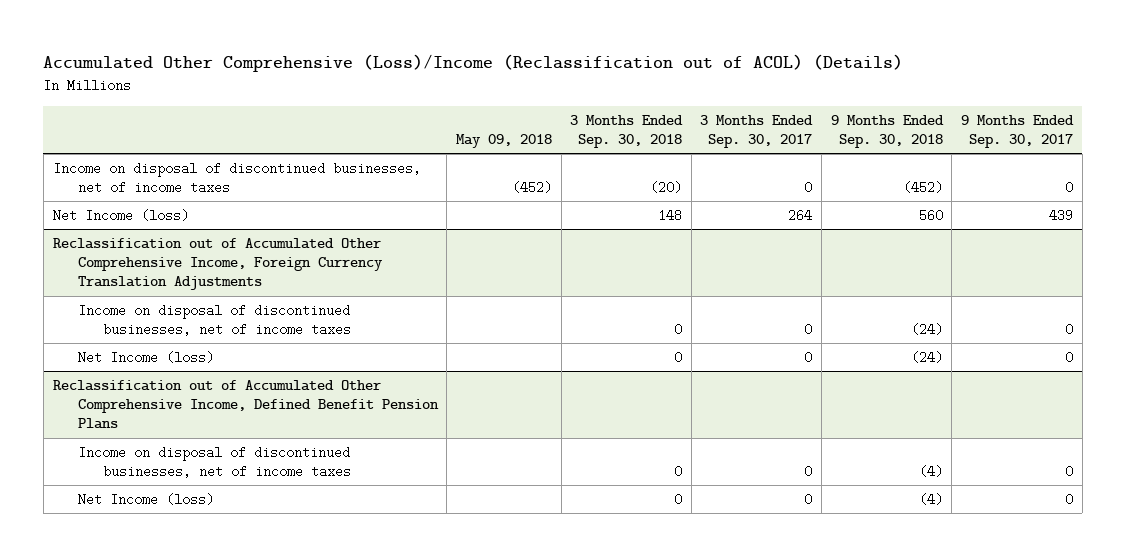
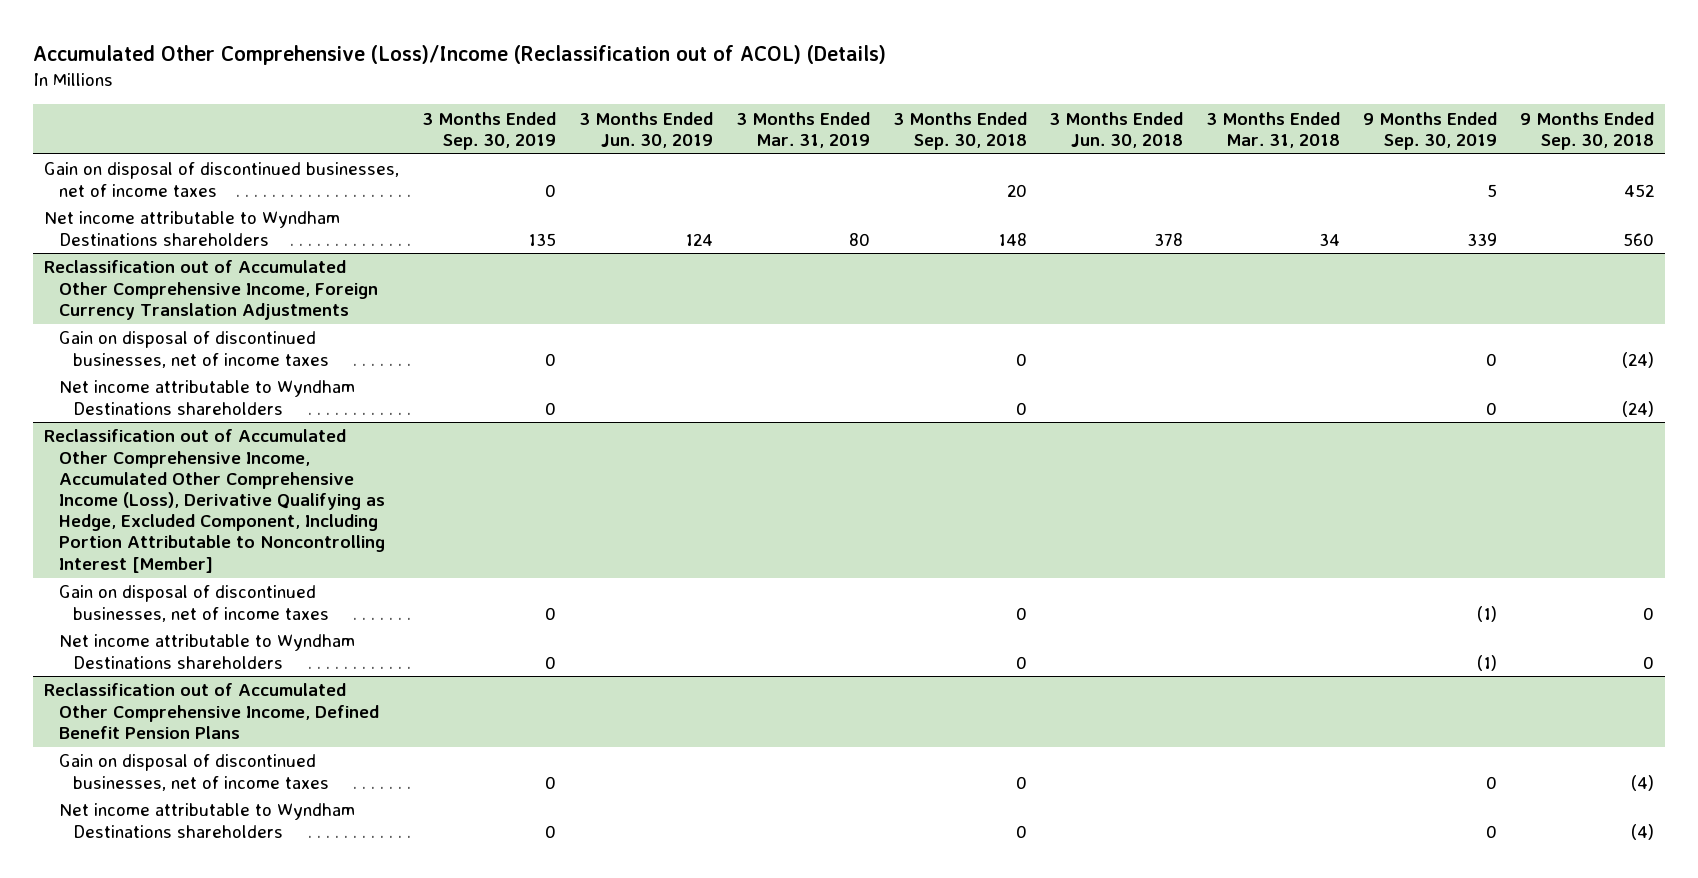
- | May 09, 2018 | 3 Months Ended Sep. 30, 2018 | 3 Months Ended Sep. 30, 2017 | 9 Months Ended Sep. 30, 2018 | 9 Months Ended Sep. 30, 2017
+ | 3 Months Ended Sep. 30, 2019 | 3 Months Ended Jun. 30, 2019 | 3 Months Ended Mar. 31, 2019 | 3 Months Ended Sep. 30, 2018 | 3 Months Ended Jun. 30, 2018 | 3 Months Ended Mar. 31, 2018 | 9 Months Ended Sep. 30, 2019 | 9 Months Ended Sep. 30, 2018
- Income on disposal of discontinued businesses, net of income taxes | (452) | (20) | 0 | (452) | 0
- Net Income (loss) | | 148 | 264 | 560 | 439
+ Gain on disposal of discontinued businesses, net of income taxes | 0 | | | 20 | | | 5 | 452
+ Net income attributable to Wyndham Destinations shareholders | 135 | 124 | 80 | 148 | 378 | 34 | 339 | 560
@ Reclassification out of Accumulated Other Comprehensive Income, Foreign Currency Translation Adjustments
- Income on disposal of discontinued businesses, net of income taxes | | 0 | 0 | (24) | 0
- Net Income (loss) | | 0 | 0 | (24) | 0
+ Gain on disposal of discontinued businesses, net of income taxes | 0 | | | 0 | | | 0 | (24)
+ Net income attributable to Wyndham Destinations shareholders | 0 | | | 0 | | | 0 | (24)
+ Reclassification out of Accumulated Other Comprehensive Income, Accumulated Other Comprehensive Income (Loss), Derivative Qualifying as Hedge, Excluded Component, Including Portion Attributable to Noncontrolling Interest [Member]
+ Gain on disposal of discontinued businesses, net of income taxes | 0 | | | 0 | | | (1) | 0
+ Net income attributable to Wyndham Destinations shareholders | 0 | | | 0 | | | (1) | 0
@ Reclassification out of Accumulated Other Comprehensive Income, Defined Benefit Pension Plans
- Income on disposal of discontinued businesses, net of income taxes | | 0 | 0 | (4) | 0
- Net Income (loss) | | 0 | 0 | (4) | 0
+ Gain on disposal of discontinued businesses, net of income taxes | 0 | | | 0 | | | 0 | (4)
+ Net income attributable to Wyndham Destinations shareholders | 0 | | | 0 | | | 0 | (4)

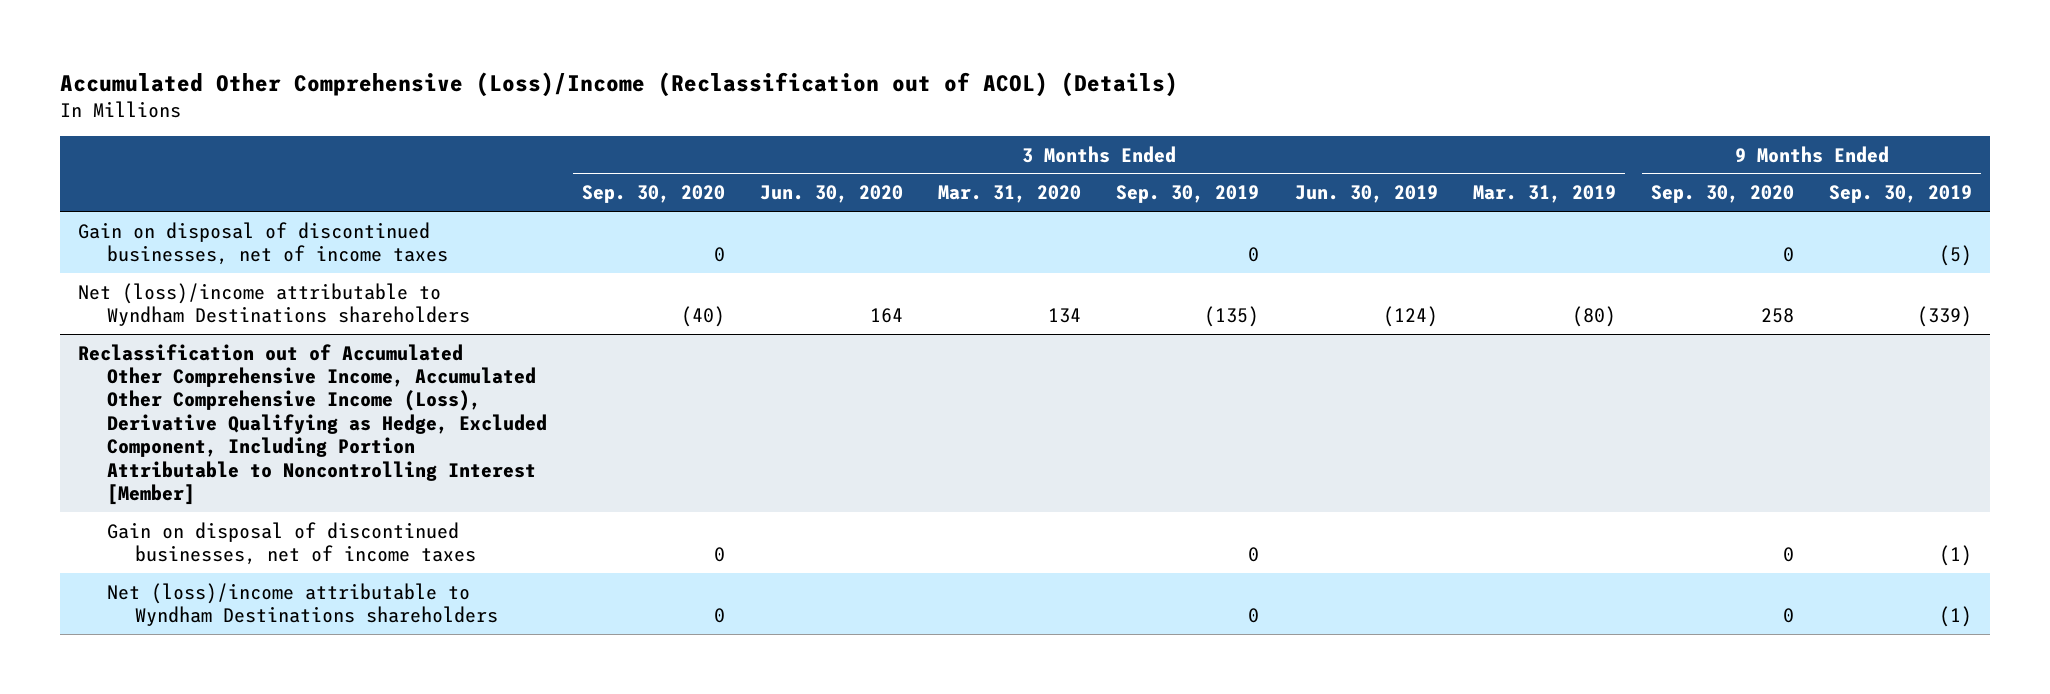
- | 3 Months Ended Sep. 30, 2019 | 3 Months Ended Jun. 30, 2019 | 3 Months Ended Mar. 31, 2019 | 3 Months Ended Sep. 30, 2018 | 3 Months Ended Jun. 30, 2018 | 3 Months Ended Mar. 31, 2018 | 9 Months Ended Sep. 30, 2019 | 9 Months Ended Sep. 30, 2018
+ | 3 Months Ended Sep. 30, 2020 | 3 Months Ended Jun. 30, 2020 | 3 Months Ended Mar. 31, 2020 | 3 Months Ended Sep. 30, 2019 | 3 Months Ended Jun. 30, 2019 | 3 Months Ended Mar. 31, 2019 | 9 Months Ended Sep. 30, 2020 | 9 Months Ended Sep. 30, 2019
- Gain on disposal of discontinued businesses, net of income taxes | 0 | | | 20 | | | 5 | 452
- Net income attributable to Wyndham Destinations shareholders | 135 | 124 | 80 | 148 | 378 | 34 | 339 | 560
- Reclassification out of Accumulated Other Comprehensive Income, Foreign Currency Translation Adjustments
- Gain on disposal of discontinued businesses, net of income taxes | 0 | | | 0 | | | 0 | (24)
- Net income attributable to Wyndham Destinations shareholders | 0 | | | 0 | | | 0 | (24)
+ Gain on disposal of discontinued businesses, net of income taxes | 0 | | | 0 | | | 0 | (5)
+ Net (loss)/income attributable to Wyndham Destinations shareholders | (40) | 164 | 134 | (135) | (124) | (80) | 258 | (339)
@ Reclassification out of Accumulated Other Comprehensive Income, Accumulated Other Comprehensive Income (Loss), Derivative Qualifying as Hedge, Excluded Component, Including Portion Attributable to Noncontrolling Interest [Member]
- Net income attributable to Wyndham Destinations shareholders | 0 | | | 0 | | | (1) | 0
- Reclassification out of Accumulated Other Comprehensive Income, Defined Benefit Pension Plans
- Gain on disposal of discontinued businesses, net of income taxes | 0 | | | 0 | | | 0 | (4)
- Net income attributable to Wyndham Destinations shareholders | 0 | | | 0 | | | 0 | (4)
@ Reclassification out of Accumulated Other Comprehensive Income, Accumulated Other Comprehensive Income (Loss), Derivative Qualifying as Hedge, Excluded Component, Including Portion Attributable to Noncontrolling Interest [Member]
+ Net (loss)/income attributable to Wyndham Destinations shareholders | 0 | | | 0 | | | 0 | (1)

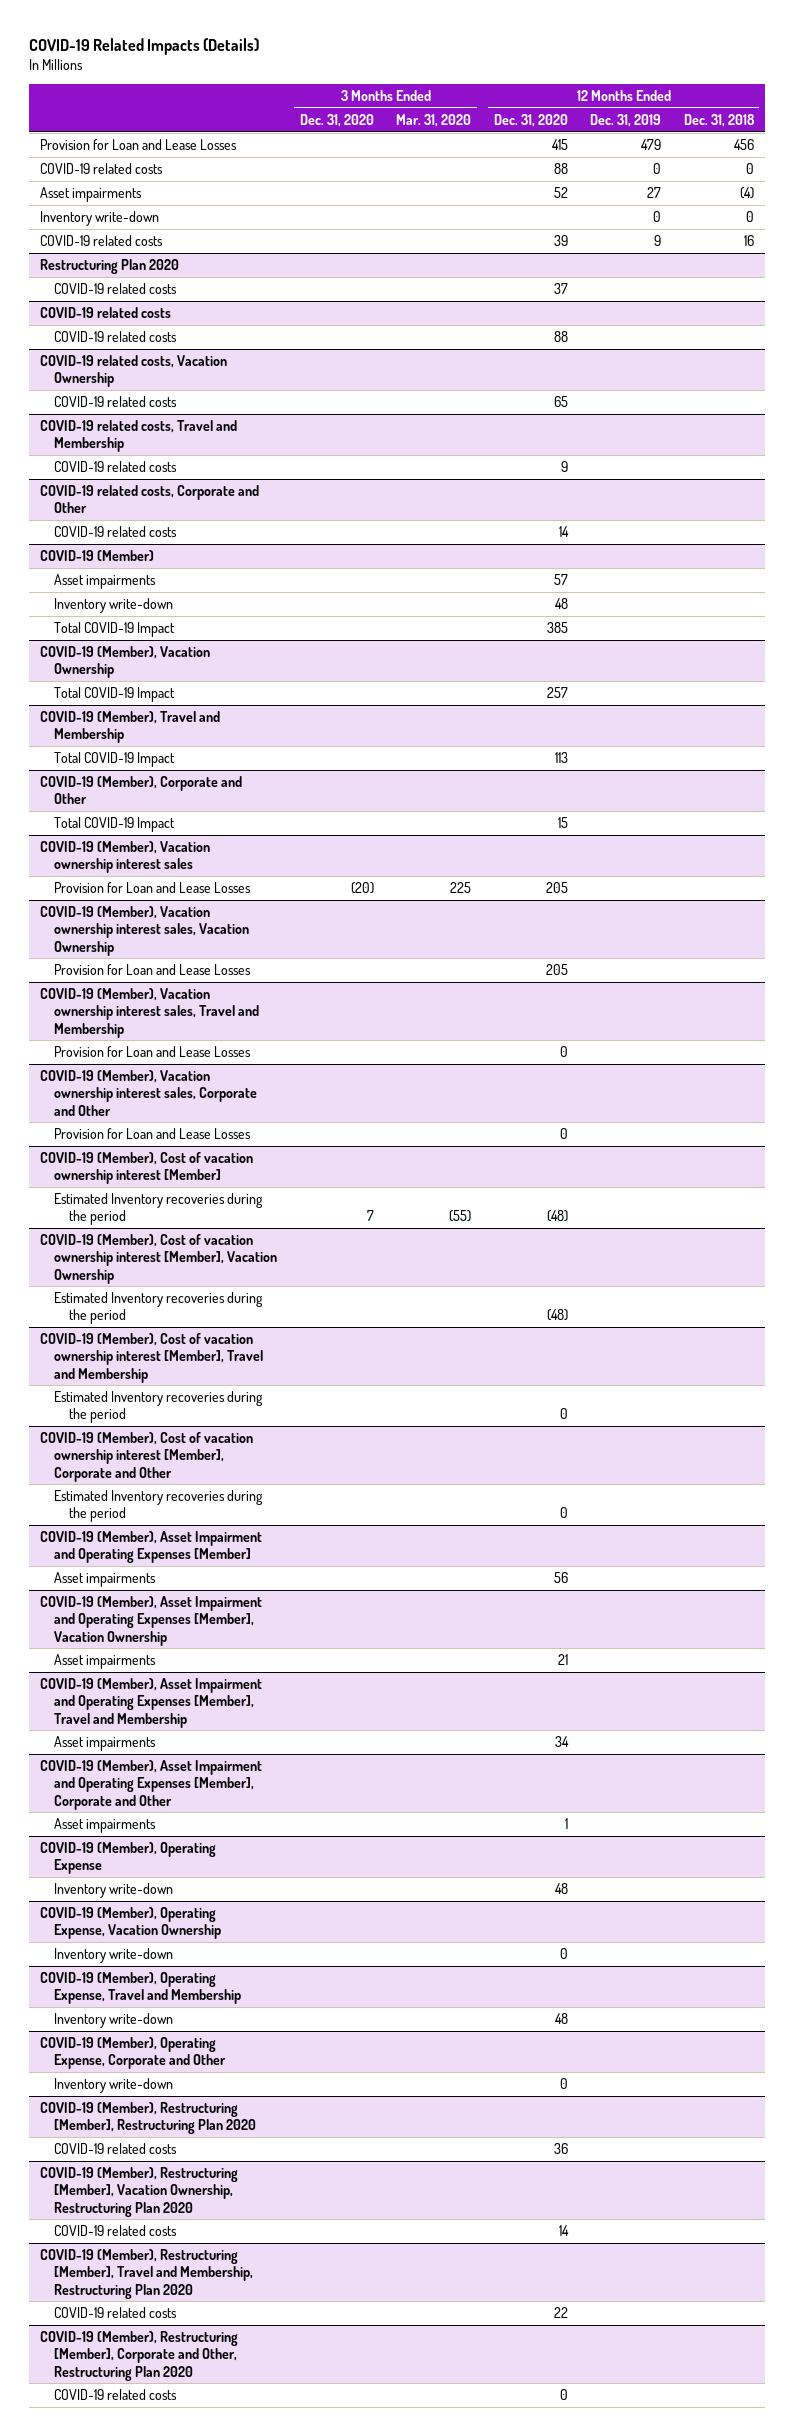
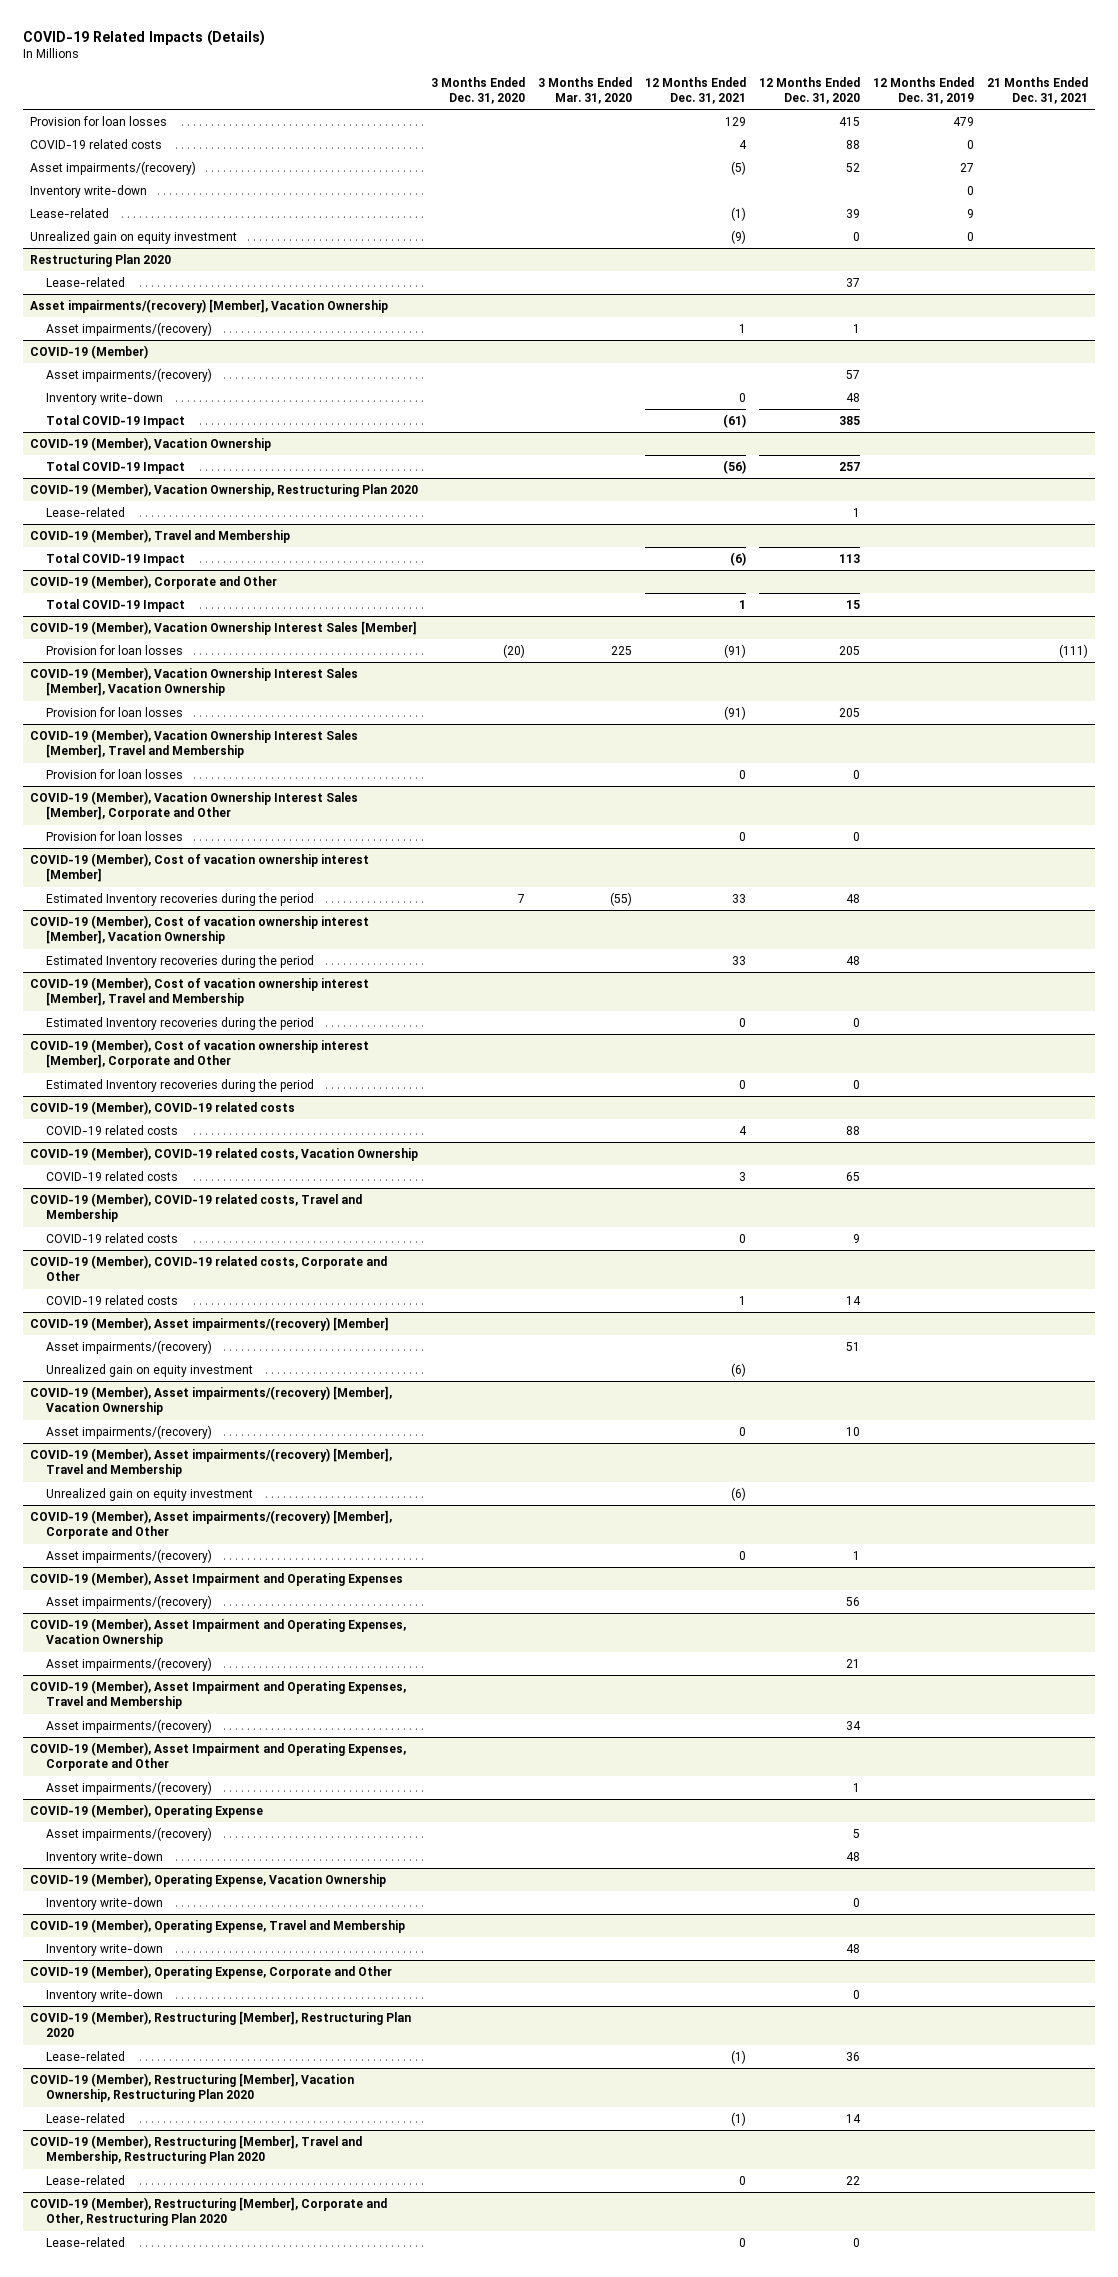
- | 3 Months Ended Dec. 31, 2020 | 3 Months Ended Mar. 31, 2020 | 12 Months Ended Dec. 31, 2020 | 12 Months Ended Dec. 31, 2019 | 12 Months Ended Dec. 31, 2018
+ | 3 Months Ended Dec. 31, 2020 | 3 Months Ended Mar. 31, 2020 | 12 Months Ended Dec. 31, 2021 | 12 Months Ended Dec. 31, 2020 | 12 Months Ended Dec. 31, 2019 | 21 Months Ended Dec. 31, 2021
- Provision for Loan and Lease Losses | | | 415 | 479 | 456
+ Provision for loan losses | | | 129 | 415 | 479 |
- Asset impairments | | | 52 | 27 | (4)
+ Asset impairments/(recovery) | | | (5) | 52 | 27 |
- COVID-19 related costs | | | 39 | 9 | 16
+ Lease-related | | | (1) | 39 | 9 |
+ Unrealized gain on equity investment | | | (9) | 0 | 0 |
@ Restructuring Plan 2020
- COVID-19 related costs | | | 37 | |
- COVID-19 related costs
- COVID-19 related costs | | | 88 | |
- COVID-19 related costs, Vacation Ownership
- COVID-19 related costs | | | 65 | |
- COVID-19 related costs, Travel and Membership
- COVID-19 related costs | | | 9 | |
- COVID-19 related costs, Corporate and Other
- COVID-19 related costs | | | 14 | |
@ Restructuring Plan 2020
+ Lease-related | | | | 37 | |
+ Asset impairments/(recovery) [Member], Vacation Ownership
+ Asset impairments/(recovery) | | | 1 | 1 | |
@ COVID-19 (Member)
- Asset impairments | | | 57 | |
+ Asset impairments/(recovery) | | | | 57 | |
+ COVID-19 (Member), Vacation Ownership, Restructuring Plan 2020
+ Lease-related | | | | 1 | |
- COVID-19 (Member), Vacation ownership interest sales
- Provision for Loan and Lease Losses | (20) | 225 | 205 | |
- COVID-19 (Member), Vacation ownership interest sales, Vacation Ownership
- Provision for Loan and Lease Losses | | | 205 | |
- COVID-19 (Member), Vacation ownership interest sales, Travel and Membership
- Provision for Loan and Lease Losses | | | 0 | |
- COVID-19 (Member), Vacation ownership interest sales, Corporate and Other
- Provision for Loan and Lease Losses | | | 0 | |
+ COVID-19 (Member), Vacation Ownership Interest Sales [Member]
+ Provision for loan losses | (20) | 225 | (91) | 205 | | (111)
+ COVID-19 (Member), Vacation Ownership Interest Sales [Member], Vacation Ownership
+ Provision for loan losses | | | (91) | 205 | |
+ COVID-19 (Member), Vacation Ownership Interest Sales [Member], Travel and Membership
+ Provision for loan losses | | | 0 | 0 | |
+ COVID-19 (Member), Vacation Ownership Interest Sales [Member], Corporate and Other
+ Provision for loan losses | | | 0 | 0 | |
@ COVID-19 (Member), Cost of vacation ownership interest [Member]
- Estimated Inventory recoveries during the period | 7 | (55) | (48) | |
+ Estimated Inventory recoveries during the period | 7 | (55) | 33 | 48 | |
@ COVID-19 (Member), Cost of vacation ownership interest [Member], Vacation Ownership
- Estimated Inventory recoveries during the period | | | (48) | |
+ Estimated Inventory recoveries during the period | | | 33 | 48 | |
- COVID-19 (Member), Asset Impairment and Operating Expenses [Member]
- Asset impairments | | | 56 | |
- COVID-19 (Member), Asset Impairment and Operating Expenses [Member], Vacation Ownership
- Asset impairments | | | 21 | |
- COVID-19 (Member), Asset Impairment and Operating Expenses [Member], Travel and Membership
- Asset impairments | | | 34 | |
- COVID-19 (Member), Asset Impairment and Operating Expenses [Member], Corporate and Other
- Asset impairments | | | 1 | |
+ COVID-19 (Member), COVID-19 related costs
+ COVID-19 related costs | | | 4 | 88 | |
+ COVID-19 (Member), COVID-19 related costs, Vacation Ownership
+ COVID-19 related costs | | | 3 | 65 | |
+ COVID-19 (Member), COVID-19 related costs, Travel and Membership
+ COVID-19 related costs | | | 0 | 9 | |
+ COVID-19 (Member), COVID-19 related costs, Corporate and Other
+ COVID-19 related costs | | | 1 | 14 | |
+ COVID-19 (Member), Asset impairments/(recovery) [Member]
+ Asset impairments/(recovery) | | | | 51 | |
+ Unrealized gain on equity investment | | | (6) | | |
+ COVID-19 (Member), Asset impairments/(recovery) [Member], Vacation Ownership
+ Asset impairments/(recovery) | | | 0 | 10 | |
+ COVID-19 (Member), Asset impairments/(recovery) [Member], Travel and Membership
+ Unrealized gain on equity investment | | | (6) | | |
+ COVID-19 (Member), Asset impairments/(recovery) [Member], Corporate and Other
+ Asset impairments/(recovery) | | | 0 | 1 | |
+ COVID-19 (Member), Asset Impairment and Operating Expenses
+ Asset impairments/(recovery) | | | | 56 | |
+ COVID-19 (Member), Asset Impairment and Operating Expenses, Vacation Ownership
+ Asset impairments/(recovery) | | | | 21 | |
+ COVID-19 (Member), Asset Impairment and Operating Expenses, Travel and Membership
+ Asset impairments/(recovery) | | | | 34 | |
+ COVID-19 (Member), Asset Impairment and Operating Expenses, Corporate and Other
+ Asset impairments/(recovery) | | | | 1 | |
@ COVID-19 (Member), Operating Expense
+ Asset impairments/(recovery) | | | | 5 | |
@ COVID-19 (Member), Restructuring [Member], Restructuring Plan 2020
- COVID-19 related costs | | | 36 | |
+ Lease-related | | | (1) | 36 | |
@ COVID-19 (Member), Restructuring [Member], Vacation Ownership, Restructuring Plan 2020
- COVID-19 related costs | | | 14 | |
+ Lease-related | | | (1) | 14 | |
@ COVID-19 (Member), Restructuring [Member], Travel and Membership, Restructuring Plan 2020
- COVID-19 related costs | | | 22 | |
+ Lease-related | | | 0 | 22 | |
@ COVID-19 (Member), Restructuring [Member], Corporate and Other, Restructuring Plan 2020
- COVID-19 related costs | | | 0 | |
+ Lease-related | | | 0 | 0 | |

